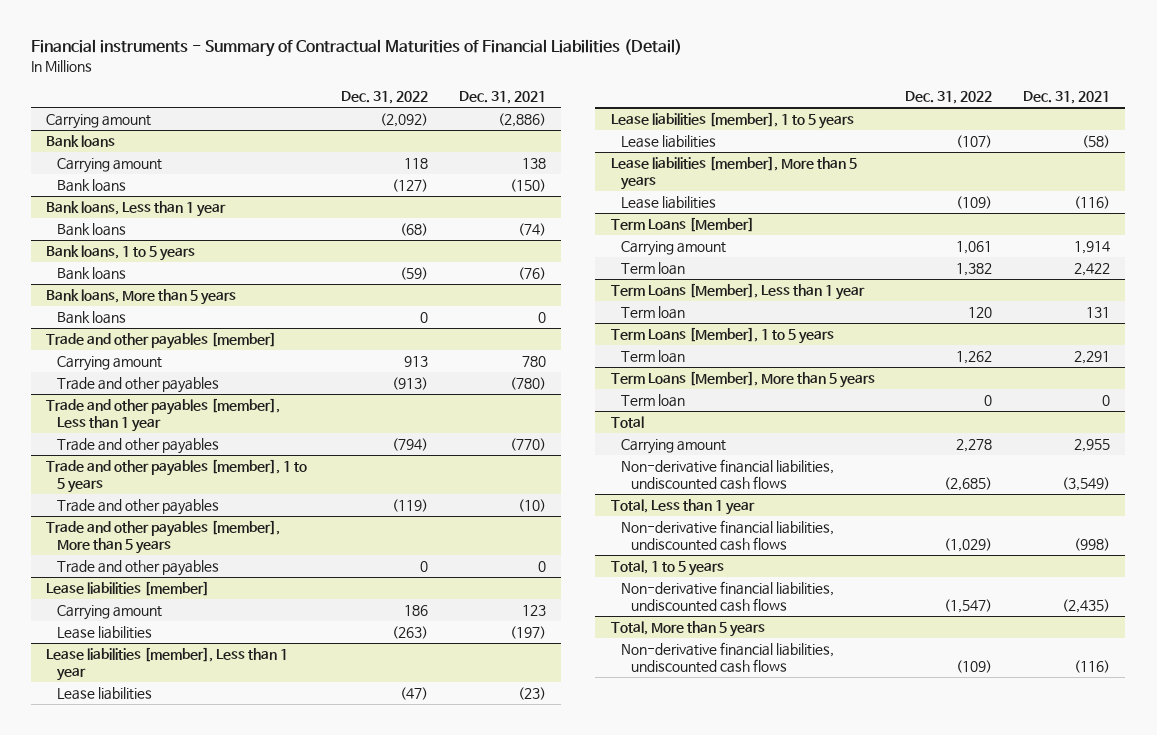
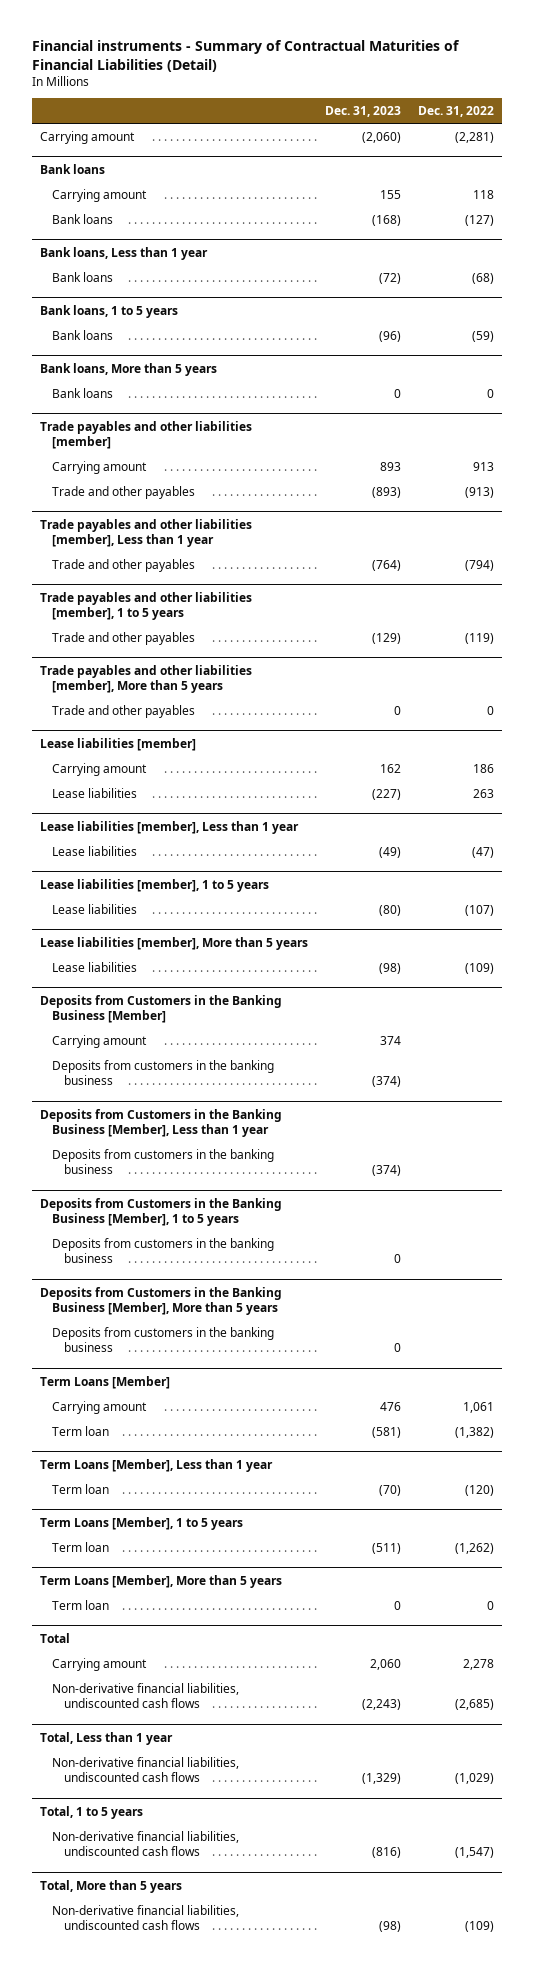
- | Dec. 31, 2022 | Dec. 31, 2021
+ | Dec. 31, 2023 | Dec. 31, 2022
- Carrying amount | (2,092) | (2,886)
+ Carrying amount | (2,060) | (2,281)
- Trade and other payables [member]
+ Trade payables and other liabilities [member]
- Trade and other payables [member], Less than 1 year
+ Trade payables and other liabilities [member], Less than 1 year
- Trade and other payables [member], 1 to 5 years
+ Trade payables and other liabilities [member], 1 to 5 years
- Trade and other payables [member], More than 5 years
+ Trade payables and other liabilities [member], More than 5 years
@ Lease liabilities [member]
- Lease liabilities | (263) | (197)
+ Lease liabilities | (227) | 263
+ Deposits from Customers in the Banking Business [Member]
+ Carrying amount | 374 |
+ Deposits from customers in the banking business | (374) |
+ Deposits from Customers in the Banking Business [Member], Less than 1 year
+ Deposits from customers in the banking business | (374) |
+ Deposits from Customers in the Banking Business [Member], 1 to 5 years
+ Deposits from customers in the banking business | 0 |
+ Deposits from Customers in the Banking Business [Member], More than 5 years
+ Deposits from customers in the banking business | 0 |
@ Term Loans [Member]
- Term loan | 1,382 | 2,422
+ Term loan | (581) | (1,382)
@ Term Loans [Member], Less than 1 year
- Term loan | 120 | 131
+ Term loan | (70) | (120)
@ Term Loans [Member], 1 to 5 years
- Term loan | 1,262 | 2,291
+ Term loan | (511) | (1,262)

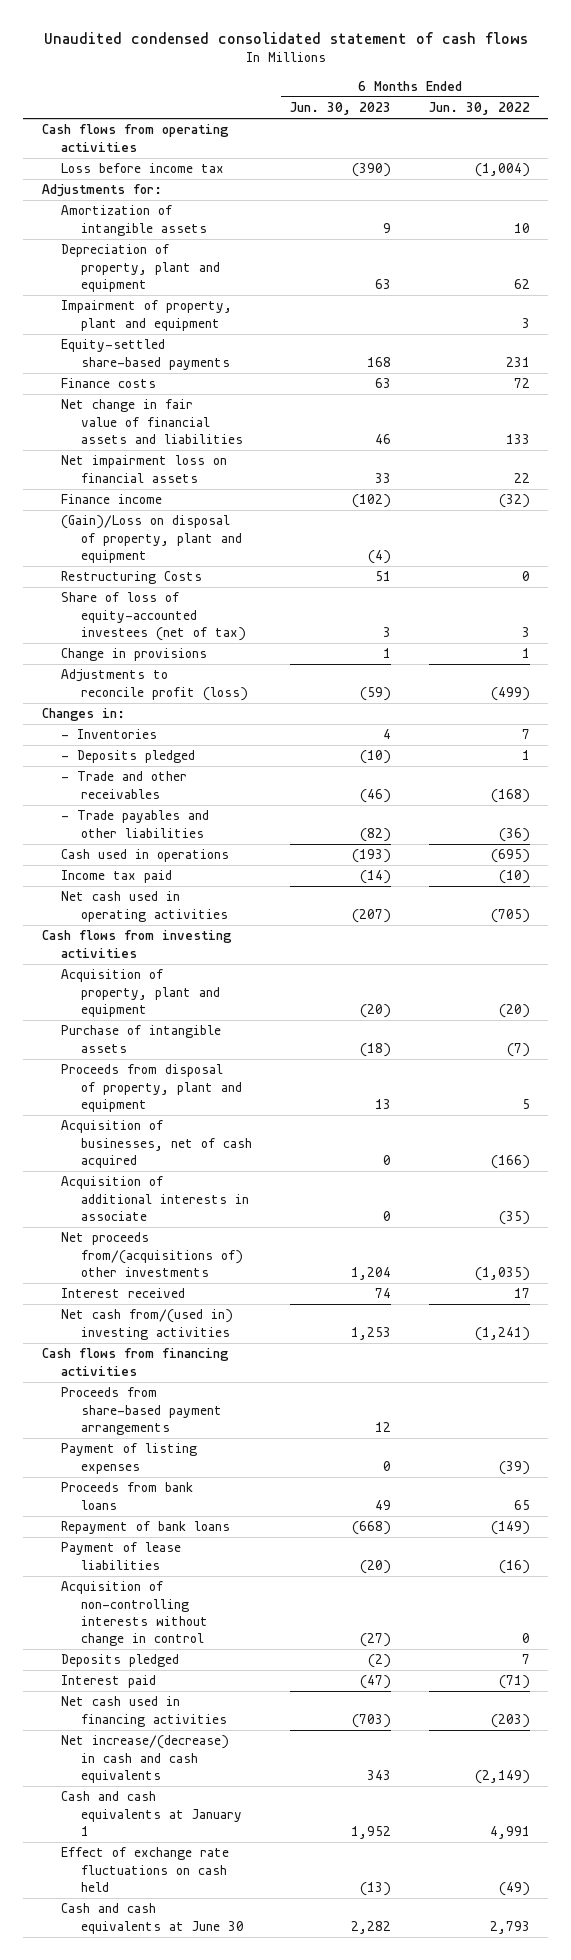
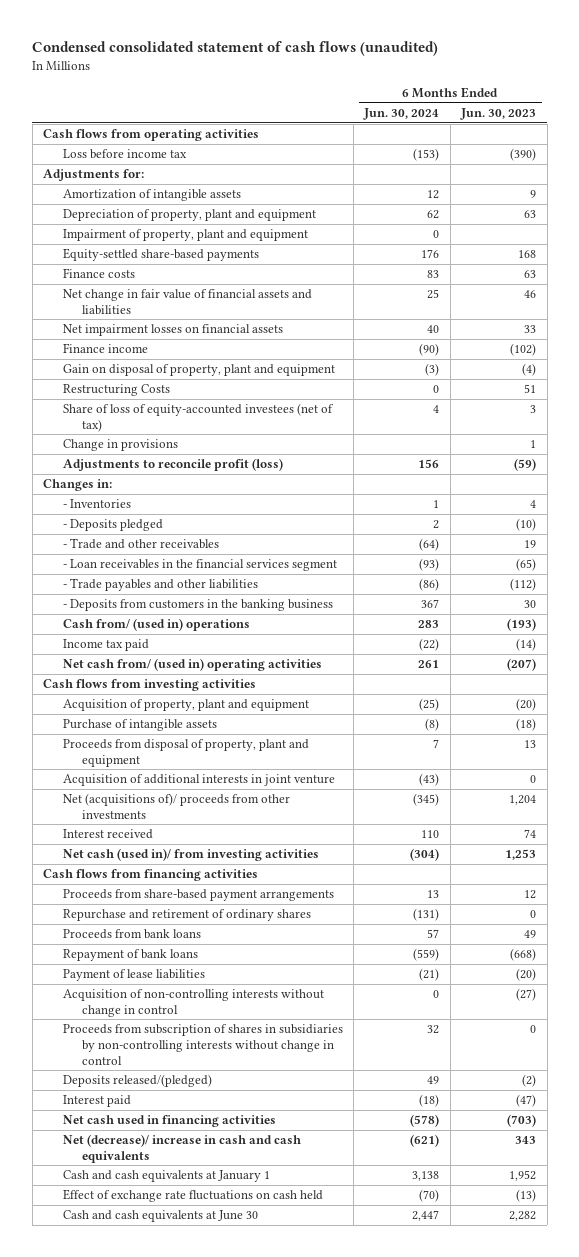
- Unaudited condensed consolidated statement of cash flows
+ Condensed consolidated statement of cash flows (unaudited)
- | 6 Months Ended Jun. 30, 2023 | 6 Months Ended Jun. 30, 2022
+ | 6 Months Ended Jun. 30, 2024 | 6 Months Ended Jun. 30, 2023
- Net impairment loss on financial assets | 33 | 22
+ Net impairment losses on financial assets | 40 | 33
- (Gain)/Loss on disposal of property, plant and equipment | (4) |
+ Gain on disposal of property, plant and equipment | (3) | (4)
- - Trade and other receivables | (46) | (168)
- - Trade payables and other liabilities | (82) | (36)
- Cash used in operations | (193) | (695)
+ - Trade and other receivables | (64) | 19
+ - Loan receivables in the financial services segment | (93) | (65)
+ - Trade payables and other liabilities | (86) | (112)
+ - Deposits from customers in the banking business | 367 | 30
+ Cash from/ (used in) operations | 283 | (193)
- Net cash used in operating activities | (207) | (705)
+ Net cash from/ (used in) operating activities | 261 | (207)
- Acquisition of businesses, net of cash acquired | 0 | (166)
- Acquisition of additional interests in associate | 0 | (35)
- Net proceeds from/(acquisitions of) other investments | 1,204 | (1,035)
+ Acquisition of additional interests in joint venture | (43) | 0
+ Net (acquisitions of)/ proceeds from other investments | (345) | 1,204
- Net cash from/(used in) investing activities | 1,253 | (1,241)
+ Net cash (used in)/ from investing activities | (304) | 1,253
- Payment of listing expenses | 0 | (39)
+ Repurchase and retirement of ordinary shares | (131) | 0
- Deposits pledged | (2) | 7
+ Proceeds from subscription of shares in subsidiaries by non-controlling interests without change in control | 32 | 0
+ Deposits released/(pledged) | 49 | (2)
- Net increase/(decrease) in cash and cash equivalents | 343 | (2,149)
+ Net (decrease)/ increase in cash and cash equivalents | (621) | 343

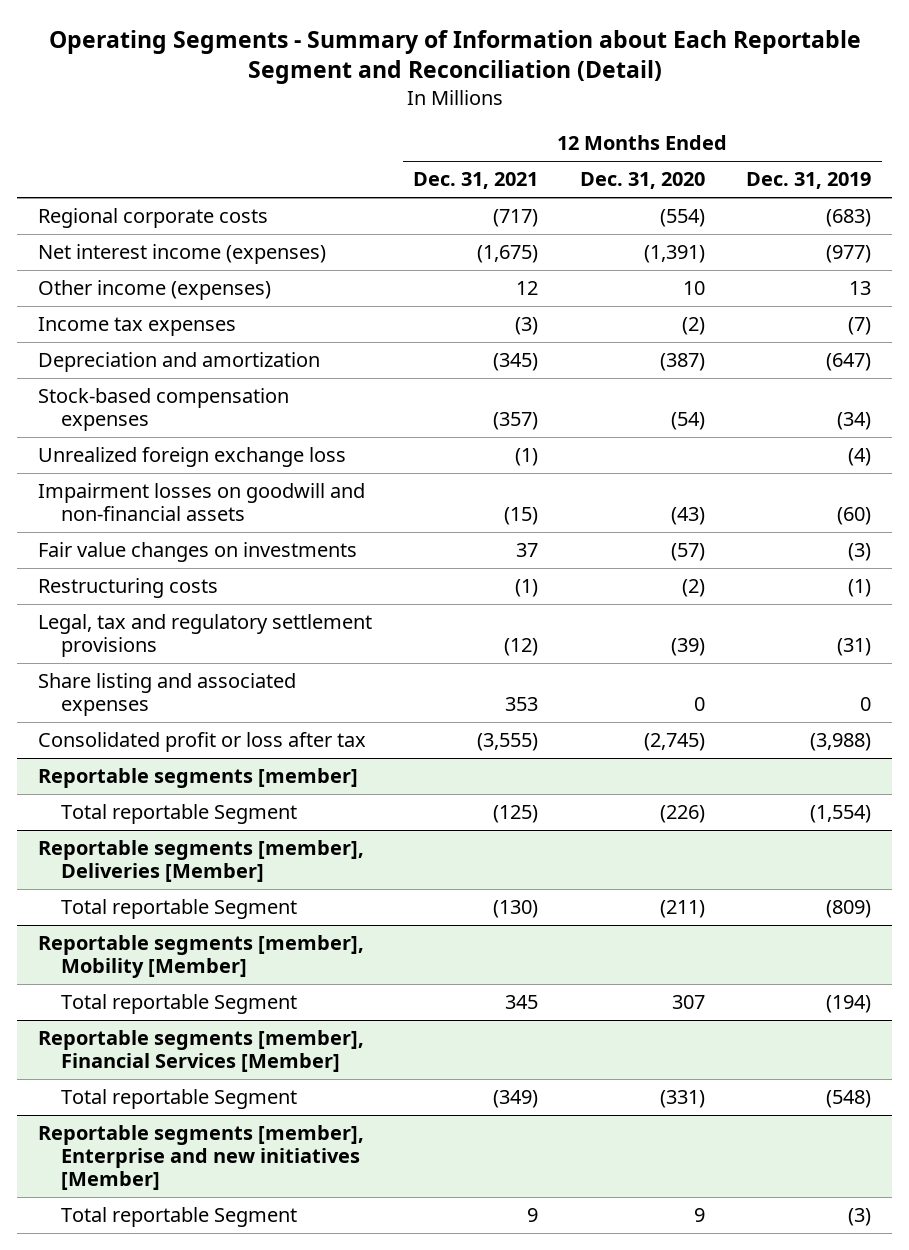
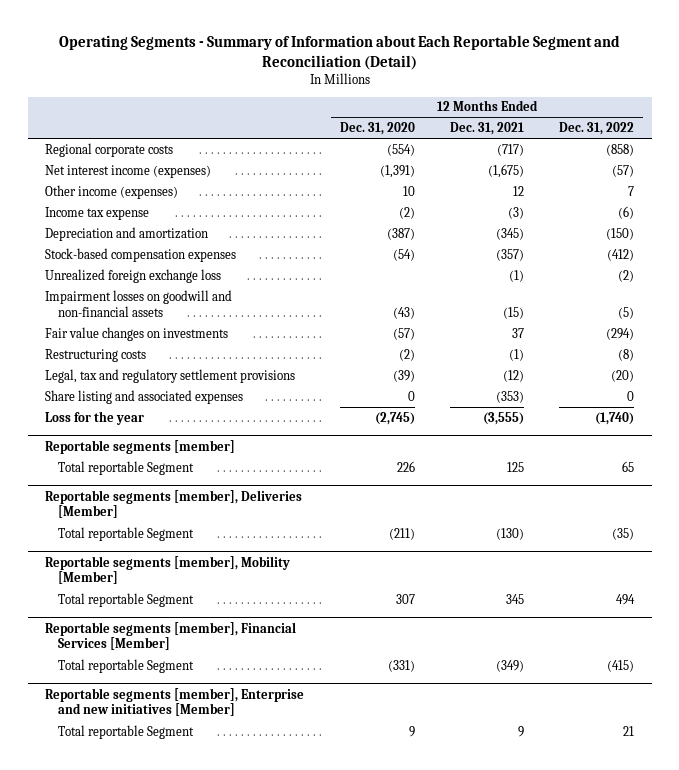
- | 12 Months Ended Dec. 31, 2021 | 12 Months Ended Dec. 31, 2020 | 12 Months Ended Dec. 31, 2019
+ | 12 Months Ended Dec. 31, 2020 | 12 Months Ended Dec. 31, 2021 | 12 Months Ended Dec. 31, 2022
- Income tax expenses | (3) | (2) | (7)
+ Income tax expense | (2) | (3) | (6)
- Share listing and associated expenses | 353 | 0 | 0
- Consolidated profit or loss after tax | (3,555) | (2,745) | (3,988)
+ Share listing and associated expenses | 0 | (353) | 0
+ Loss for the year | (2,745) | (3,555) | (1,740)
@ Reportable segments [member]
- Total reportable Segment | (125) | (226) | (1,554)
+ Total reportable Segment | 226 | 125 | 65

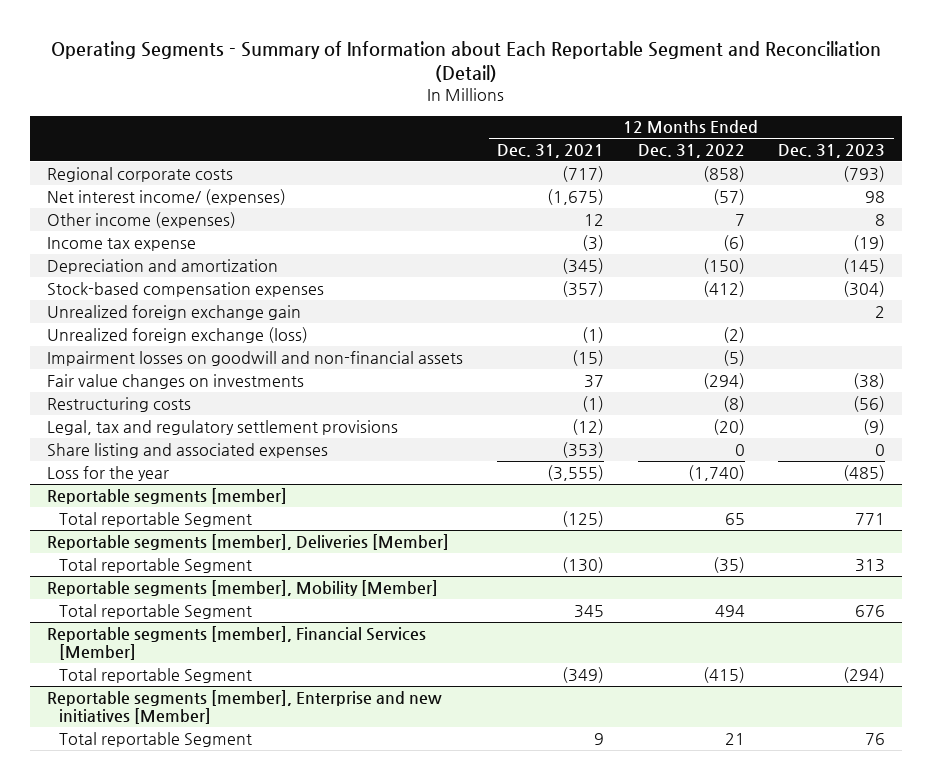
- | 12 Months Ended Dec. 31, 2020 | 12 Months Ended Dec. 31, 2021 | 12 Months Ended Dec. 31, 2022
+ | 12 Months Ended Dec. 31, 2021 | 12 Months Ended Dec. 31, 2022 | 12 Months Ended Dec. 31, 2023
- Net interest income (expenses) | (1,391) | (1,675) | (57)
+ Net interest income/ (expenses) | (1,675) | (57) | 98
- Unrealized foreign exchange loss | | (1) | (2)
+ Unrealized foreign exchange gain | | | 2
+ Unrealized foreign exchange (loss) | (1) | (2) |
@ Reportable segments [member]
- Total reportable Segment | 226 | 125 | 65
+ Total reportable Segment | (125) | 65 | 771

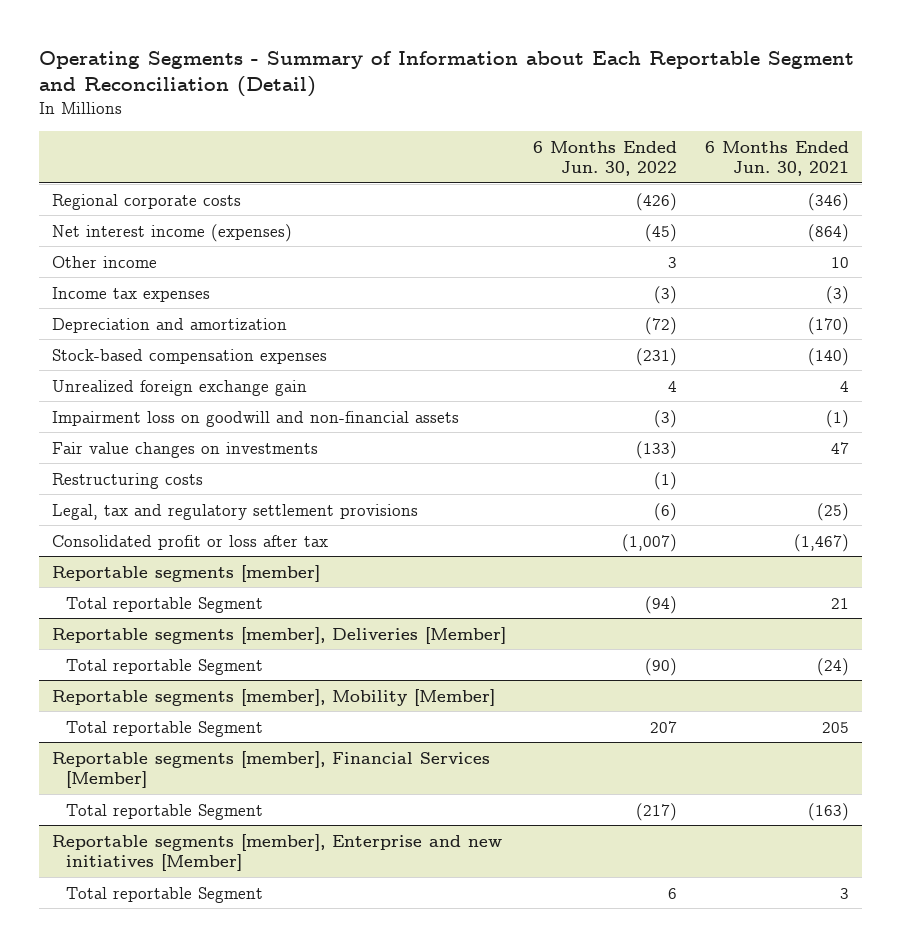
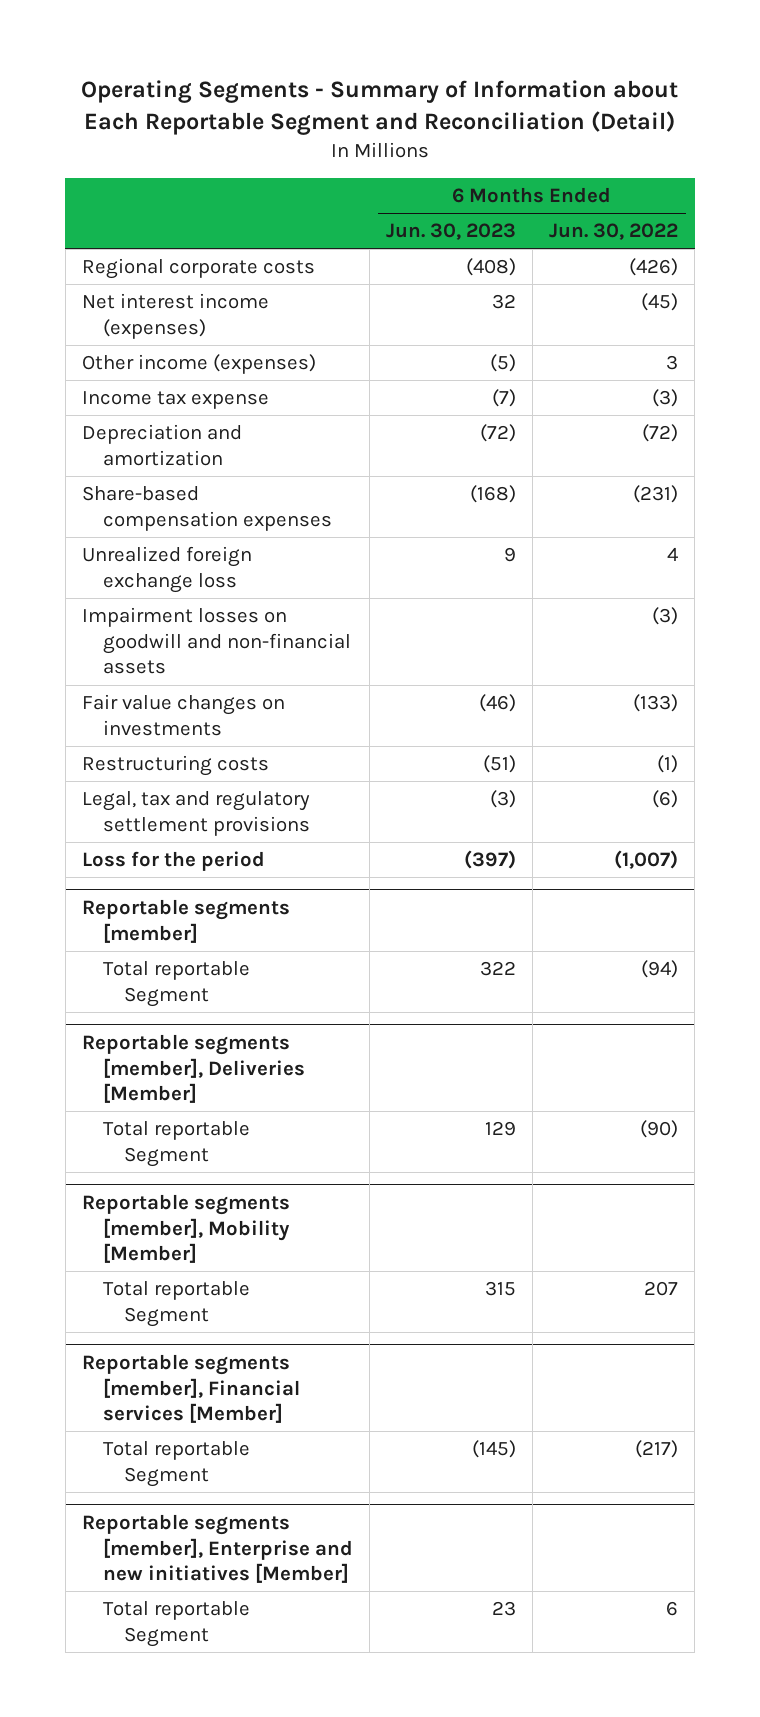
- | 6 Months Ended Jun. 30, 2022 | 6 Months Ended Jun. 30, 2021
+ | 6 Months Ended Jun. 30, 2023 | 6 Months Ended Jun. 30, 2022
- Other income | 3 | 10
- Income tax expenses | (3) | (3)
+ Other income (expenses) | (5) | 3
+ Income tax expense | (7) | (3)
- Stock-based compensation expenses | (231) | (140)
- Unrealized foreign exchange gain | 4 | 4
- Impairment loss on goodwill and non-financial assets | (3) | (1)
+ Share-based compensation expenses | (168) | (231)
+ Unrealized foreign exchange loss | 9 | 4
+ Impairment losses on goodwill and non-financial assets | | (3)
- Consolidated profit or loss after tax | (1,007) | (1,467)
+ Loss for the period | (397) | (1,007)
- Reportable segments [member], Financial Services [Member]
+ Reportable segments [member], Financial services [Member]

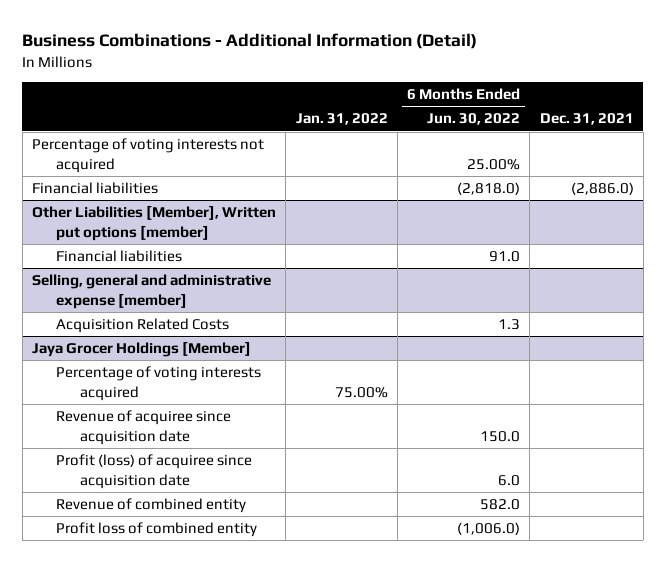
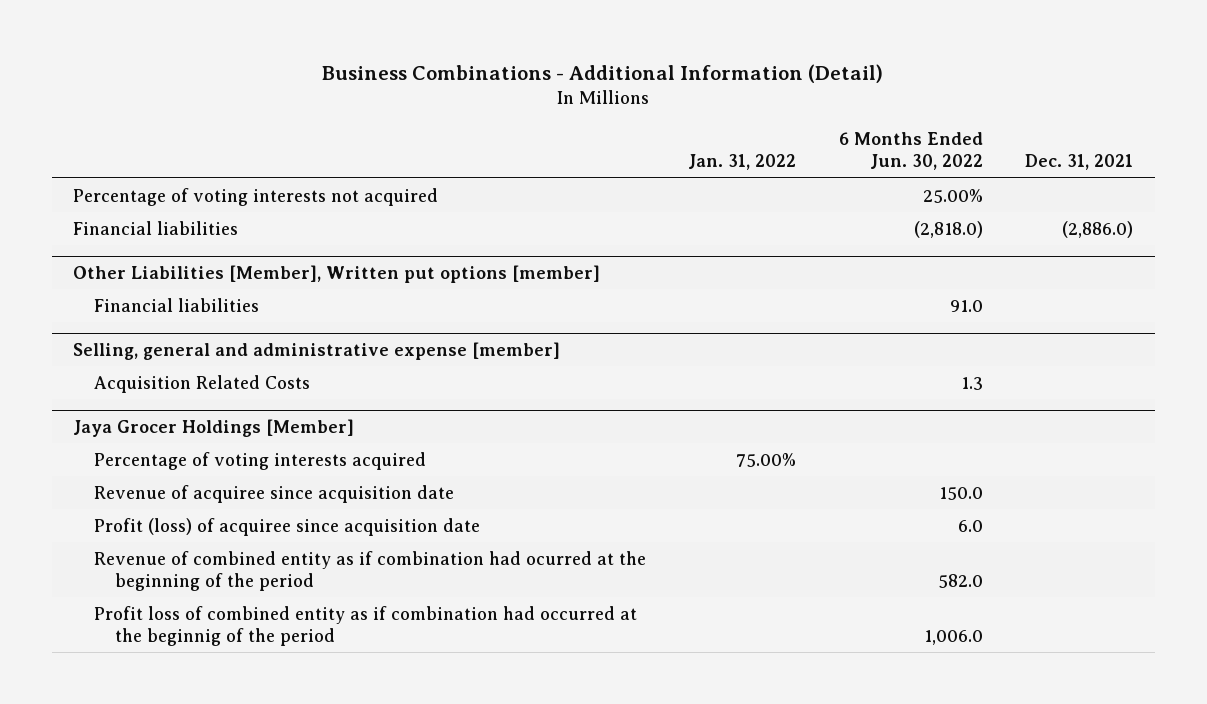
@ Jaya Grocer Holdings [Member]
- Revenue of combined entity | | 582.0 |
- Profit loss of combined entity | | (1,006.0) |
+ Revenue of combined entity as if combination had ocurred at the beginning of the period | | 582.0 |
+ Profit loss of combined entity as if combination had occurred at the beginnig of the period | | 1,006.0 |

